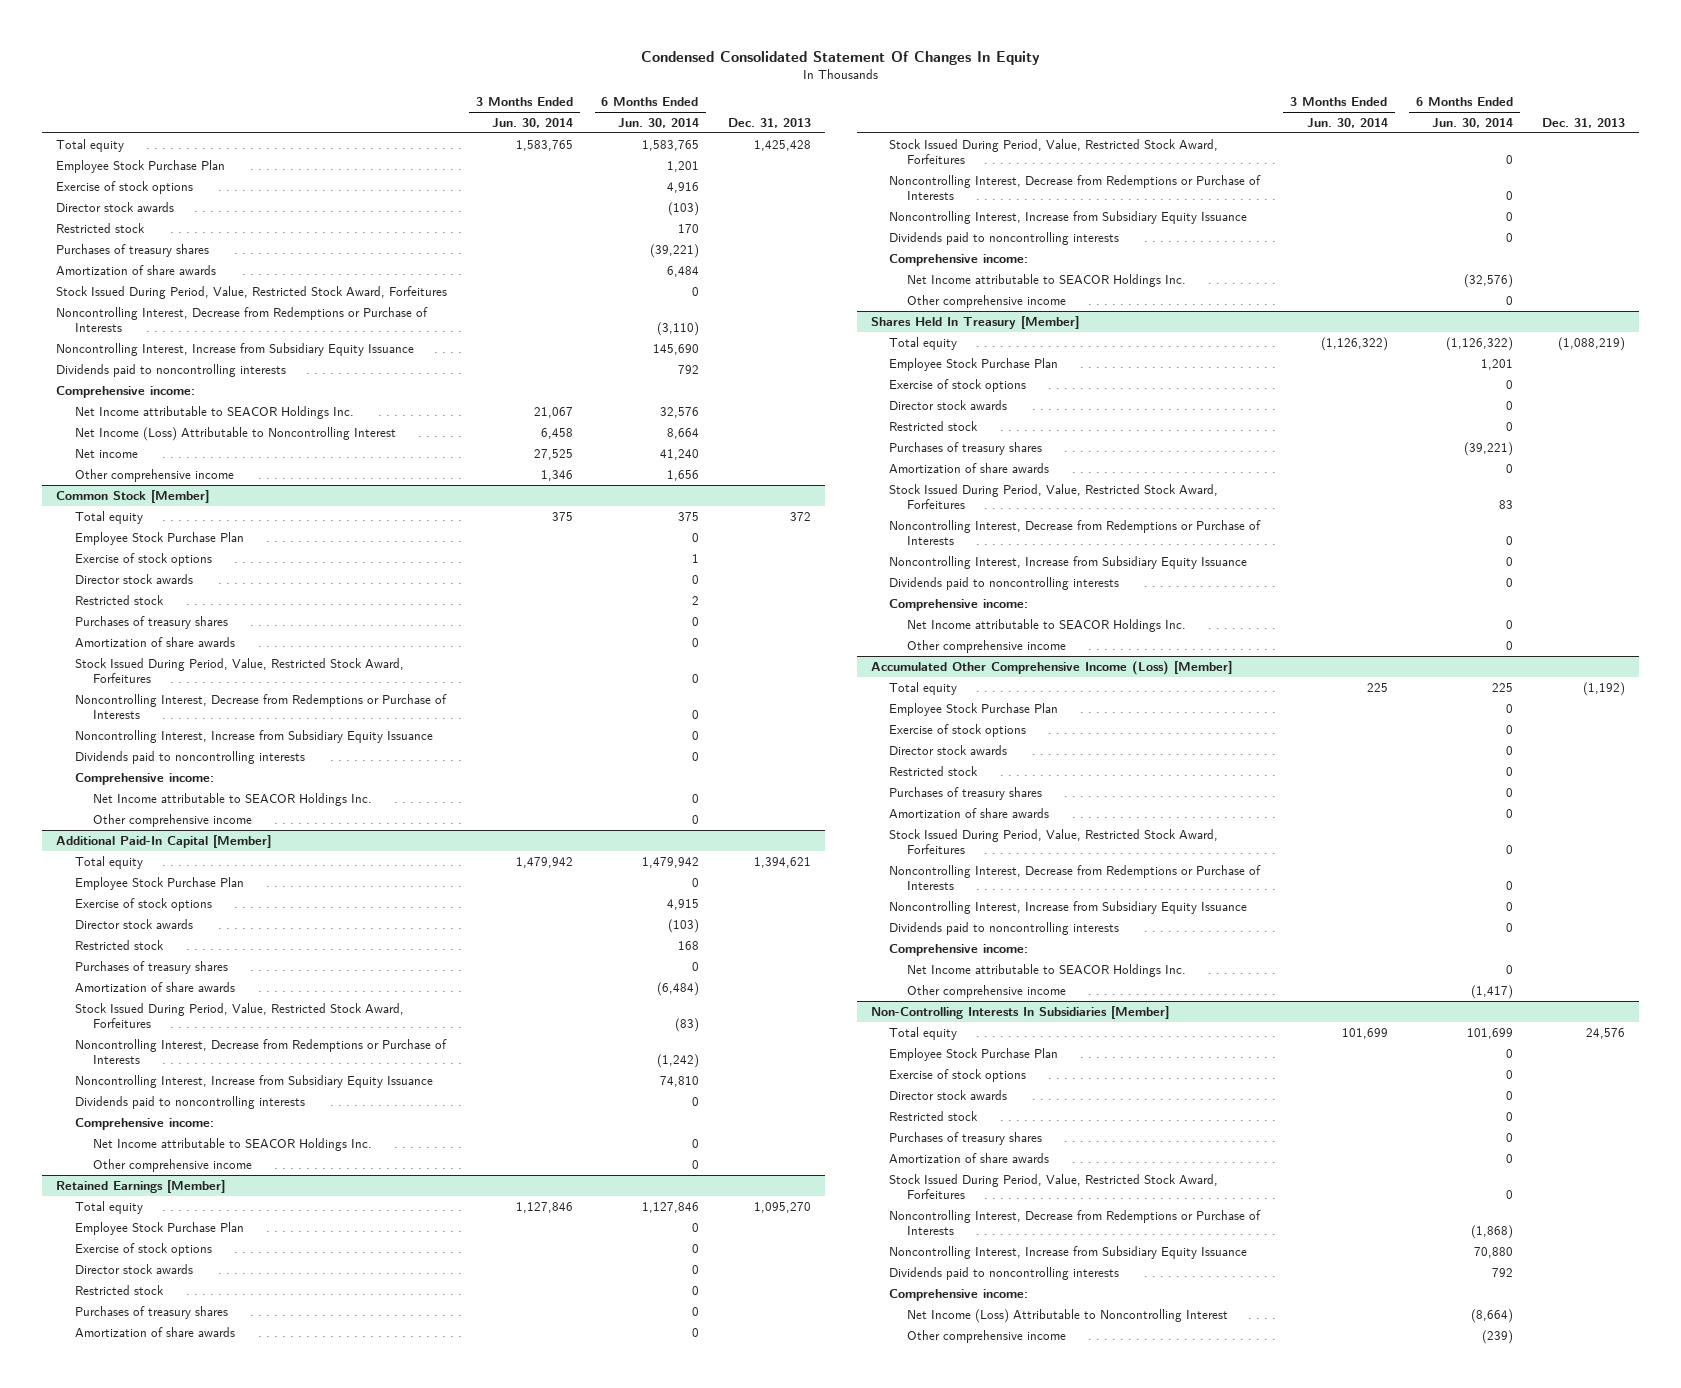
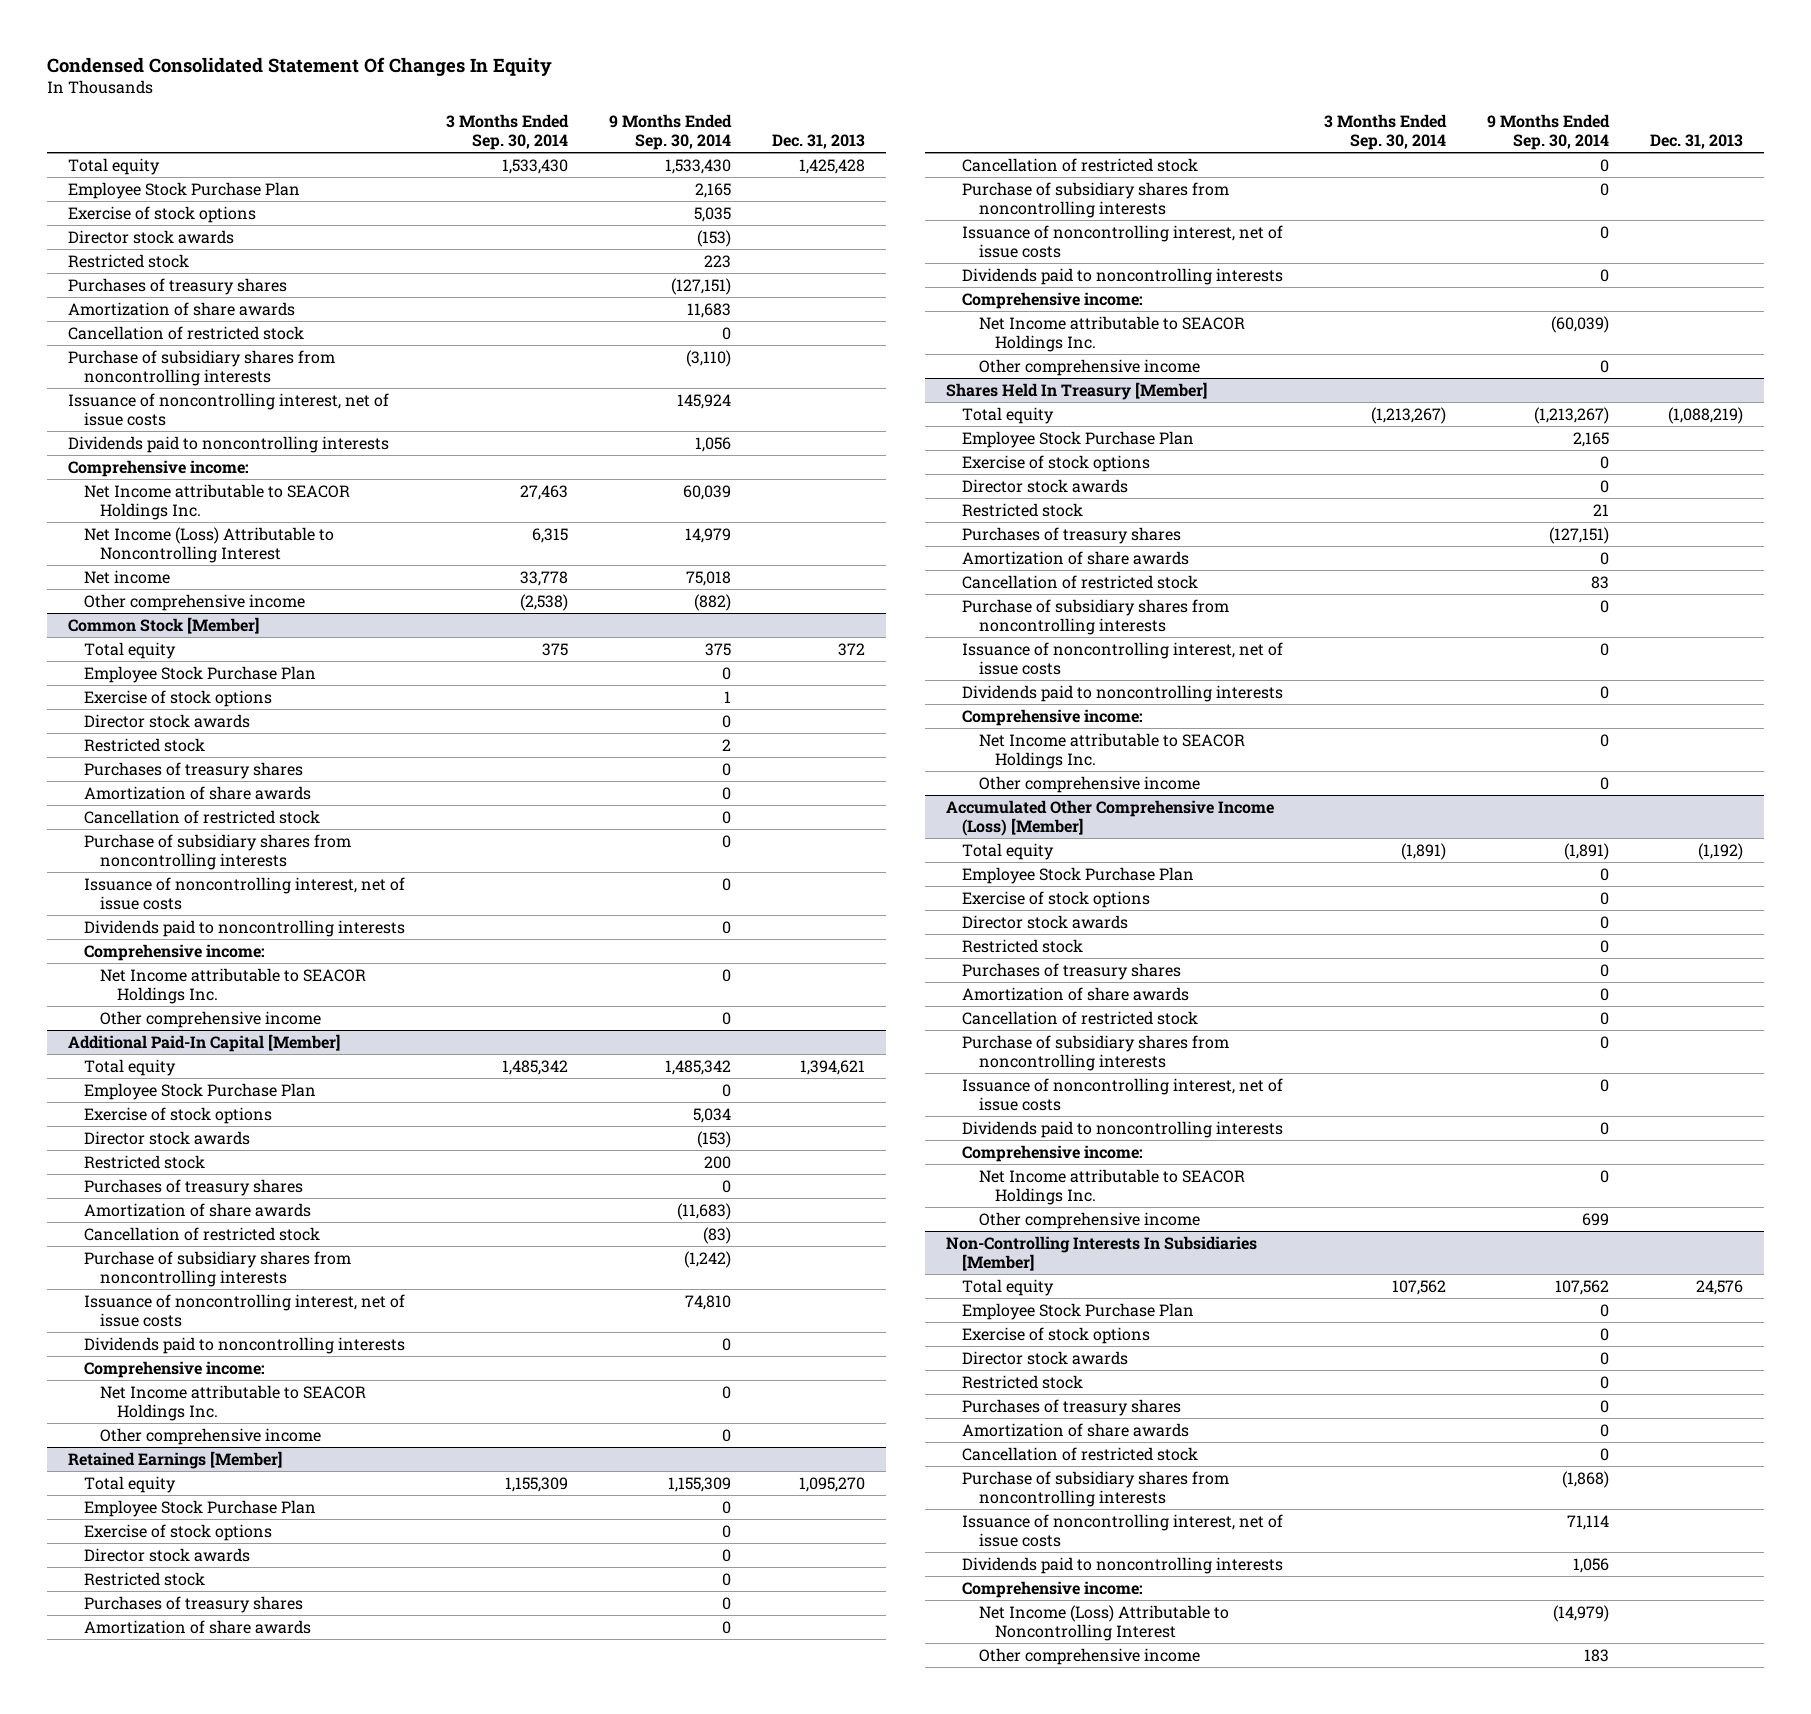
- | 3 Months Ended Jun. 30, 2014 | 6 Months Ended Jun. 30, 2014 | Dec. 31, 2013
+ | 3 Months Ended Sep. 30, 2014 | 9 Months Ended Sep. 30, 2014 | Dec. 31, 2013
- Stock Issued During Period, Value, Restricted Stock Award, Forfeitures | | 0 |
- Noncontrolling Interest, Decrease from Redemptions or Purchase of Interests | | (3,110) |
- Noncontrolling Interest, Increase from Subsidiary Equity Issuance | | 145,690 |
+ Cancellation of restricted stock | | 0 |
+ Purchase of subsidiary shares from noncontrolling interests | | (3,110) |
+ Issuance of noncontrolling interest, net of issue costs | | 145,924 |
@ Common Stock [Member]
- Stock Issued During Period, Value, Restricted Stock Award, Forfeitures | | 0 |
- Noncontrolling Interest, Decrease from Redemptions or Purchase of Interests | | 0 |
- Noncontrolling Interest, Increase from Subsidiary Equity Issuance | | 0 |
+ Cancellation of restricted stock | | 0 |
+ Purchase of subsidiary shares from noncontrolling interests | | 0 |
+ Issuance of noncontrolling interest, net of issue costs | | 0 |
@ Additional Paid-In Capital [Member]
- Stock Issued During Period, Value, Restricted Stock Award, Forfeitures | | (83) |
- Noncontrolling Interest, Decrease from Redemptions or Purchase of Interests | | (1,242) |
- Noncontrolling Interest, Increase from Subsidiary Equity Issuance | | 74,810 |
+ Cancellation of restricted stock | | (83) |
+ Purchase of subsidiary shares from noncontrolling interests | | (1,242) |
+ Issuance of noncontrolling interest, net of issue costs | | 74,810 |
@ Retained Earnings [Member]
- Stock Issued During Period, Value, Restricted Stock Award, Forfeitures | | 0 |
- Noncontrolling Interest, Decrease from Redemptions or Purchase of Interests | | 0 |
- Noncontrolling Interest, Increase from Subsidiary Equity Issuance | | 0 |
+ Cancellation of restricted stock | | 0 |
+ Purchase of subsidiary shares from noncontrolling interests | | 0 |
+ Issuance of noncontrolling interest, net of issue costs | | 0 |
@ Shares Held In Treasury [Member]
- Stock Issued During Period, Value, Restricted Stock Award, Forfeitures | | 83 |
- Noncontrolling Interest, Decrease from Redemptions or Purchase of Interests | | 0 |
- Noncontrolling Interest, Increase from Subsidiary Equity Issuance | | 0 |
+ Cancellation of restricted stock | | 83 |
+ Purchase of subsidiary shares from noncontrolling interests | | 0 |
+ Issuance of noncontrolling interest, net of issue costs | | 0 |
@ Accumulated Other Comprehensive Income (Loss) [Member]
- Stock Issued During Period, Value, Restricted Stock Award, Forfeitures | | 0 |
- Noncontrolling Interest, Decrease from Redemptions or Purchase of Interests | | 0 |
- Noncontrolling Interest, Increase from Subsidiary Equity Issuance | | 0 |
+ Cancellation of restricted stock | | 0 |
+ Purchase of subsidiary shares from noncontrolling interests | | 0 |
+ Issuance of noncontrolling interest, net of issue costs | | 0 |
@ Non-Controlling Interests In Subsidiaries [Member]
- Stock Issued During Period, Value, Restricted Stock Award, Forfeitures | | 0 |
- Noncontrolling Interest, Decrease from Redemptions or Purchase of Interests | | (1,868) |
- Noncontrolling Interest, Increase from Subsidiary Equity Issuance | | 70,880 |
+ Cancellation of restricted stock | | 0 |
+ Purchase of subsidiary shares from noncontrolling interests | | (1,868) |
+ Issuance of noncontrolling interest, net of issue costs | | 71,114 |

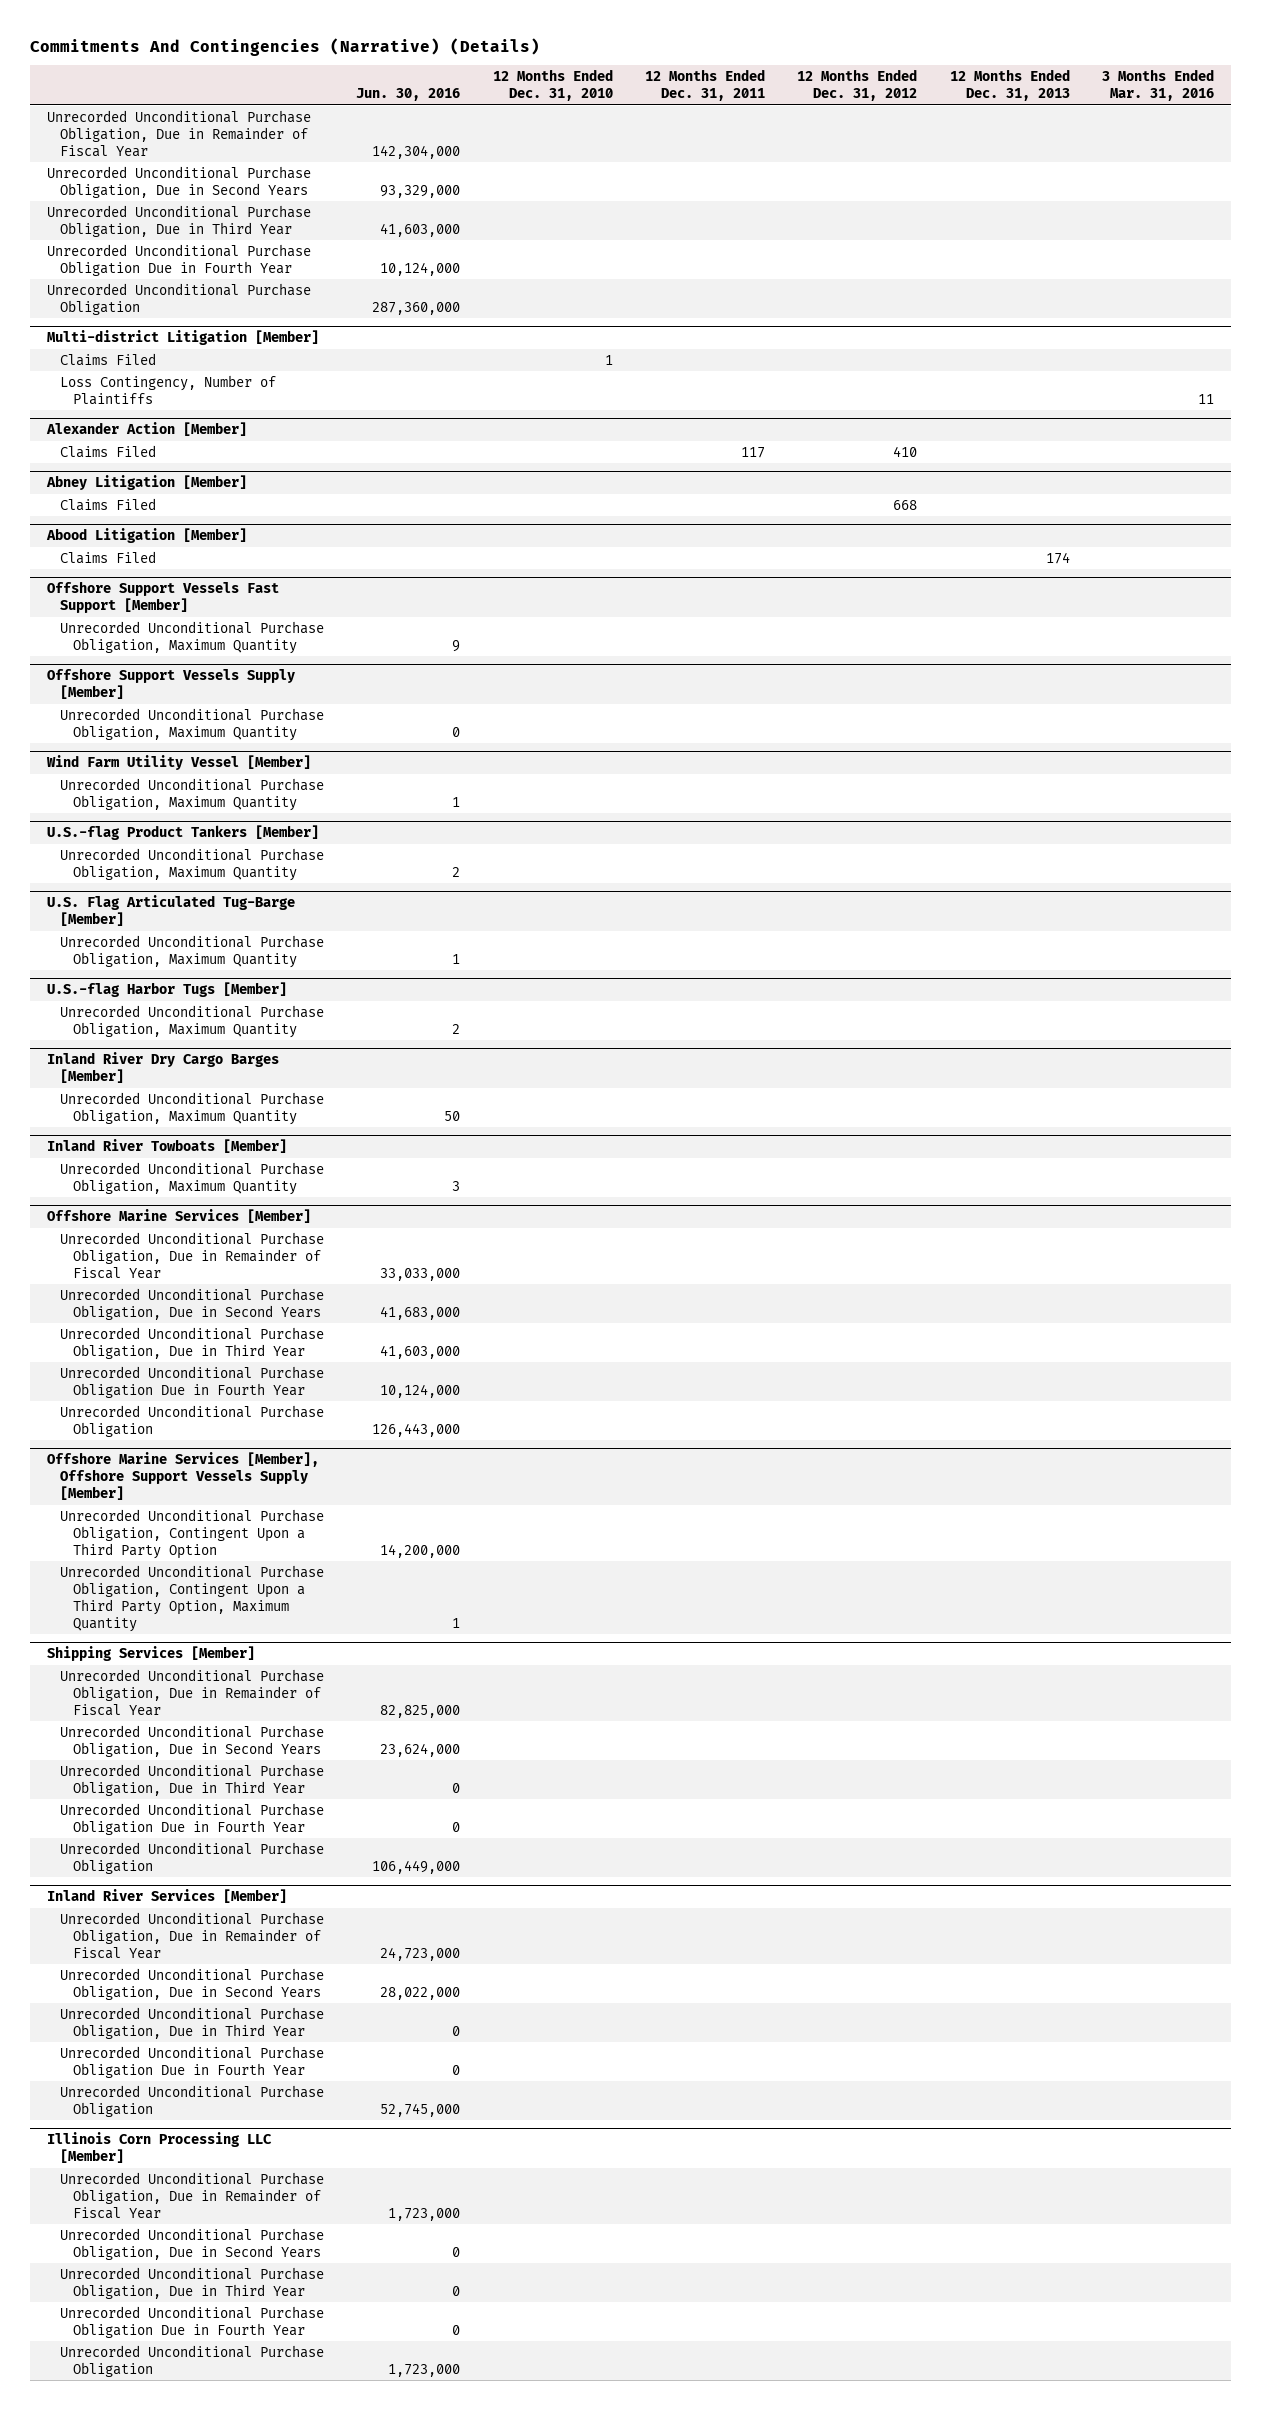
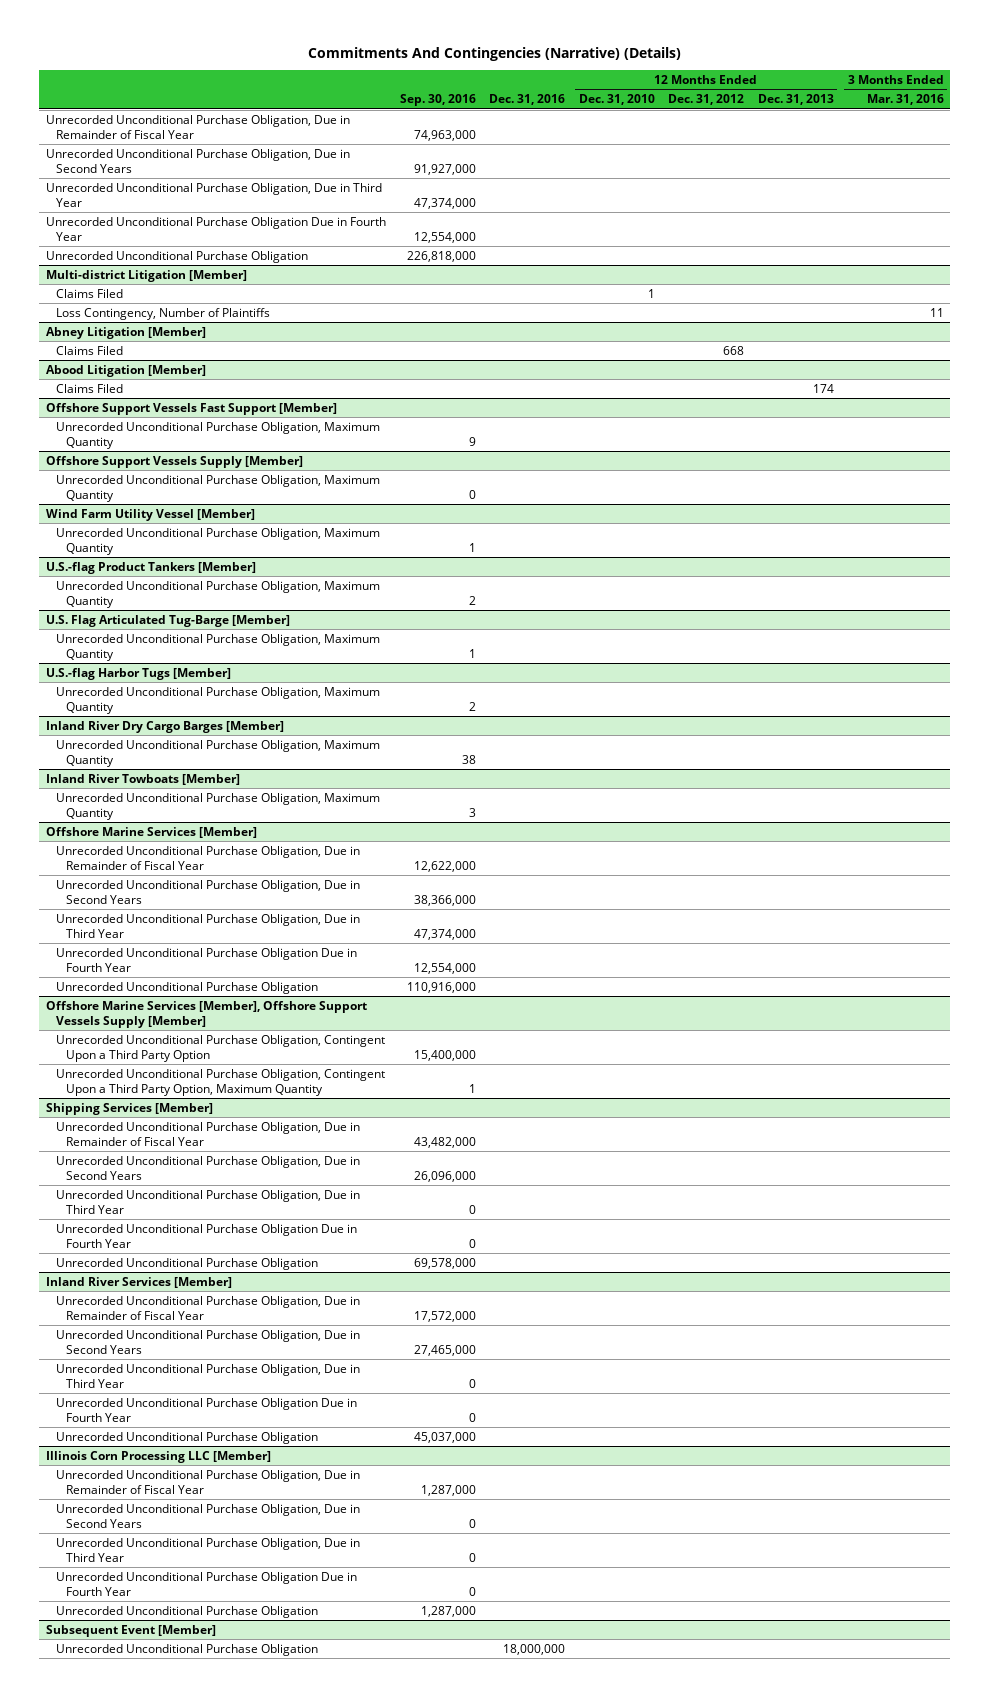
- | Jun. 30, 2016 | 12 Months Ended Dec. 31, 2010 | 12 Months Ended Dec. 31, 2011 | 12 Months Ended Dec. 31, 2012 | 12 Months Ended Dec. 31, 2013 | 3 Months Ended Mar. 31, 2016
+ | Sep. 30, 2016 | Dec. 31, 2016 | 12 Months Ended Dec. 31, 2010 | 12 Months Ended Dec. 31, 2012 | 12 Months Ended Dec. 31, 2013 | 3 Months Ended Mar. 31, 2016
- Alexander Action [Member]
- Claims Filed | | | 117 | 410 | |
+ Subsequent Event [Member]
+ Unrecorded Unconditional Purchase Obligation | | 18,000,000 | | | |

